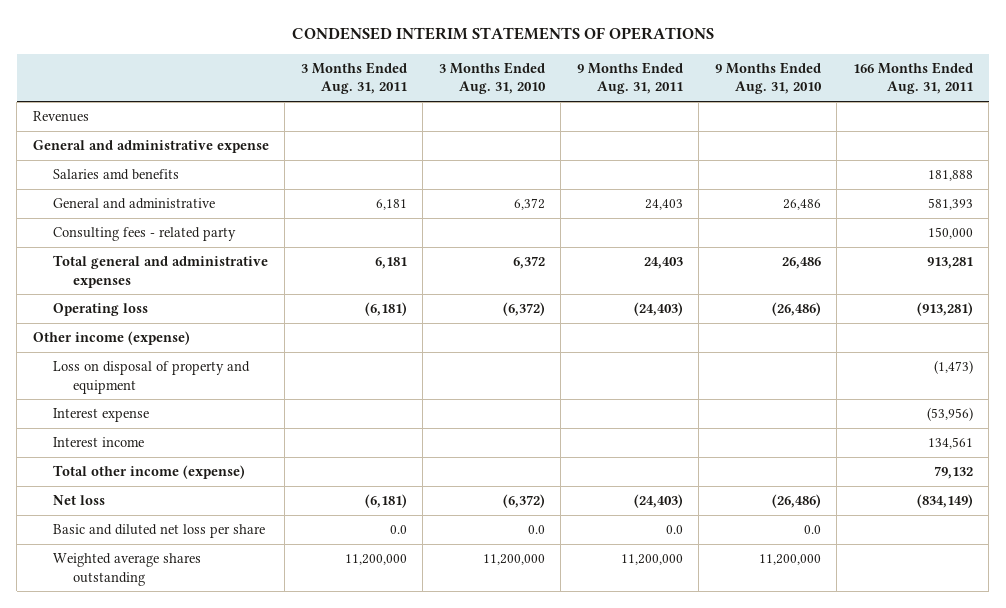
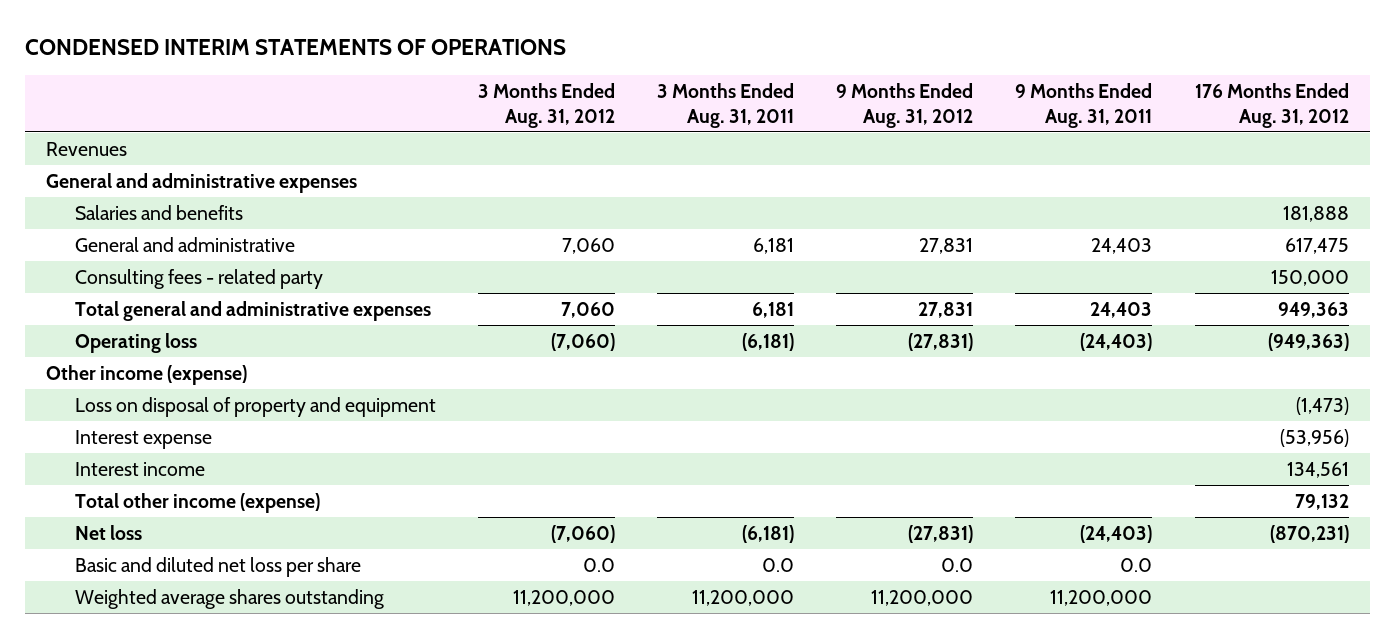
- | 3 Months Ended Aug. 31, 2011 | 3 Months Ended Aug. 31, 2010 | 9 Months Ended Aug. 31, 2011 | 9 Months Ended Aug. 31, 2010 | 166 Months Ended Aug. 31, 2011
+ | 3 Months Ended Aug. 31, 2012 | 3 Months Ended Aug. 31, 2011 | 9 Months Ended Aug. 31, 2012 | 9 Months Ended Aug. 31, 2011 | 176 Months Ended Aug. 31, 2012
- General and administrative expense
- Salaries amd benefits | | | | | 181,888
+ General and administrative expenses
+ Salaries and benefits | | | | | 181,888

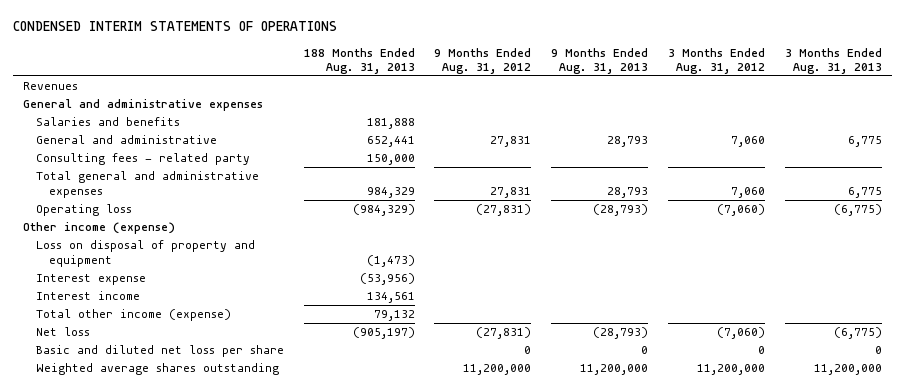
- | 3 Months Ended Aug. 31, 2012 | 3 Months Ended Aug. 31, 2011 | 9 Months Ended Aug. 31, 2012 | 9 Months Ended Aug. 31, 2011 | 176 Months Ended Aug. 31, 2012
+ | 188 Months Ended Aug. 31, 2013 | 9 Months Ended Aug. 31, 2012 | 9 Months Ended Aug. 31, 2013 | 3 Months Ended Aug. 31, 2012 | 3 Months Ended Aug. 31, 2013
- Basic and diluted net loss per share | 0.0 | 0.0 | 0.0 | 0.0 |
+ Basic and diluted net loss per share | | 0 | 0 | 0 | 0

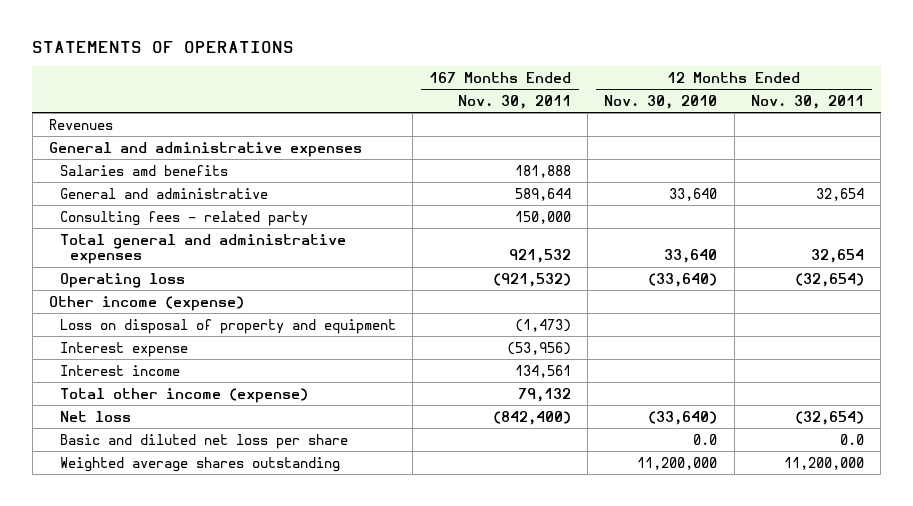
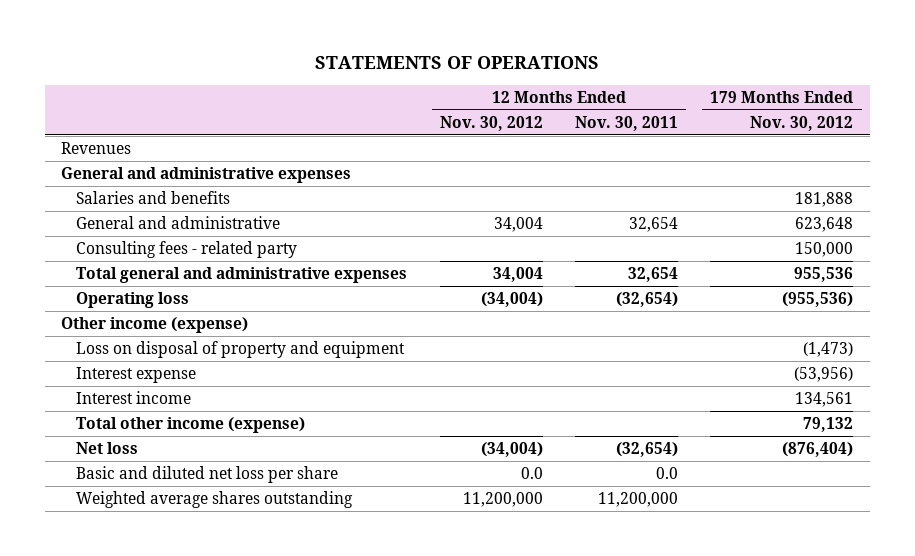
- | 167 Months Ended Nov. 30, 2011 | 12 Months Ended Nov. 30, 2010 | 12 Months Ended Nov. 30, 2011
+ | 12 Months Ended Nov. 30, 2012 | 12 Months Ended Nov. 30, 2011 | 179 Months Ended Nov. 30, 2012
- Salaries amd benefits | 181,888 | |
+ Salaries and benefits | | | 181,888

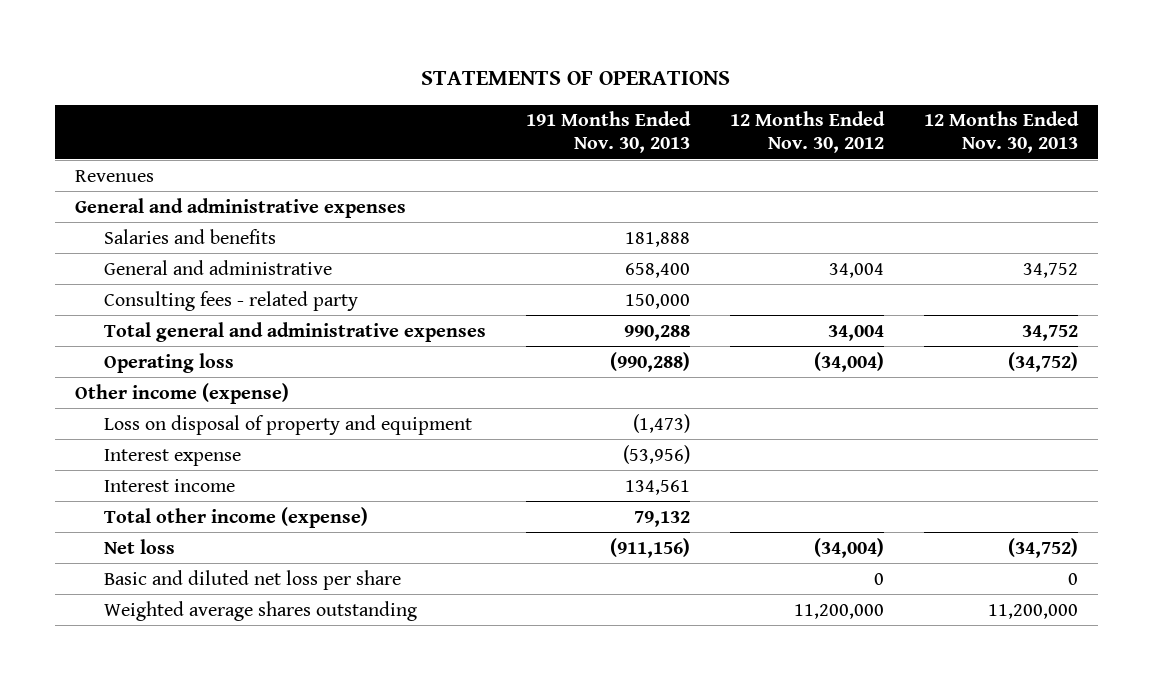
- | 12 Months Ended Nov. 30, 2012 | 12 Months Ended Nov. 30, 2011 | 179 Months Ended Nov. 30, 2012
+ | 191 Months Ended Nov. 30, 2013 | 12 Months Ended Nov. 30, 2012 | 12 Months Ended Nov. 30, 2013
- Basic and diluted net loss per share | 0.0 | 0.0 |
+ Basic and diluted net loss per share | | 0 | 0

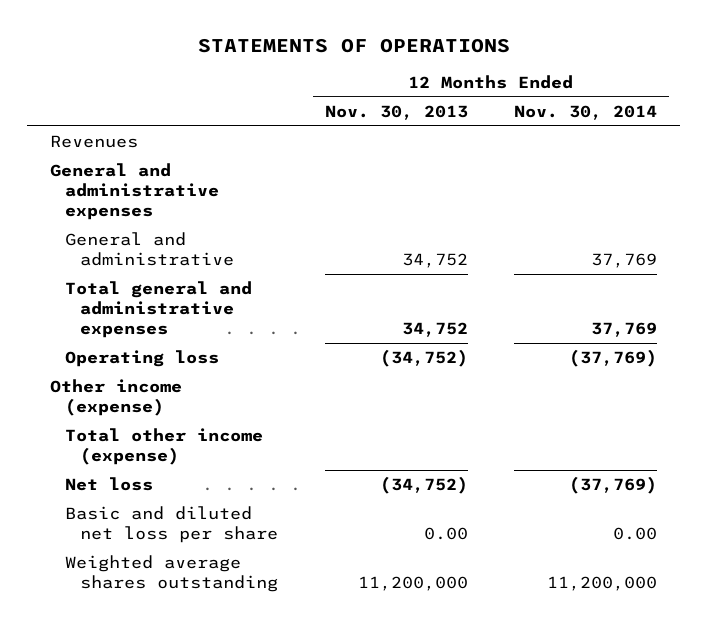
- | 191 Months Ended Nov. 30, 2013 | 12 Months Ended Nov. 30, 2012 | 12 Months Ended Nov. 30, 2013
+ | 12 Months Ended Nov. 30, 2013 | 12 Months Ended Nov. 30, 2014
- Salaries and benefits | 181,888 | |
- Consulting fees - related party | 150,000 | |
- Loss on disposal of property and equipment | (1,473) | |
- Interest expense | (53,956) | |
- Interest income | 134,561 | |
- Basic and diluted net loss per share | | 0 | 0
+ Basic and diluted net loss per share | 0.00 | 0.00

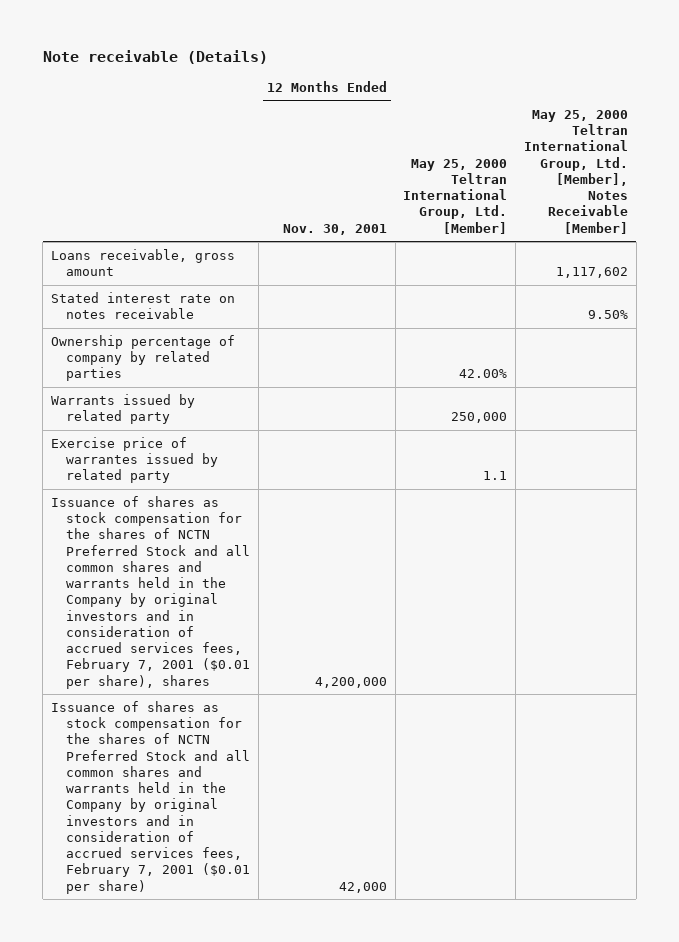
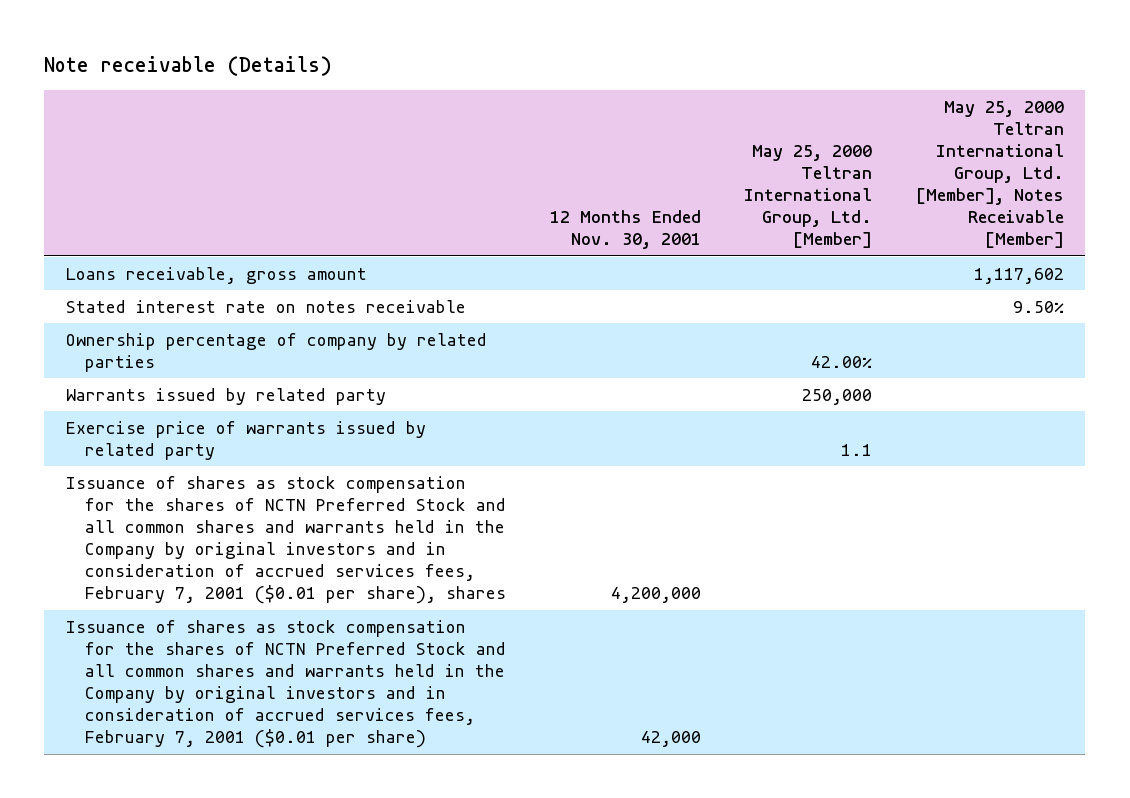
- Exercise price of warrantes issued by related party | | 1.1 |
+ Exercise price of warrants issued by related party | | 1.1 |

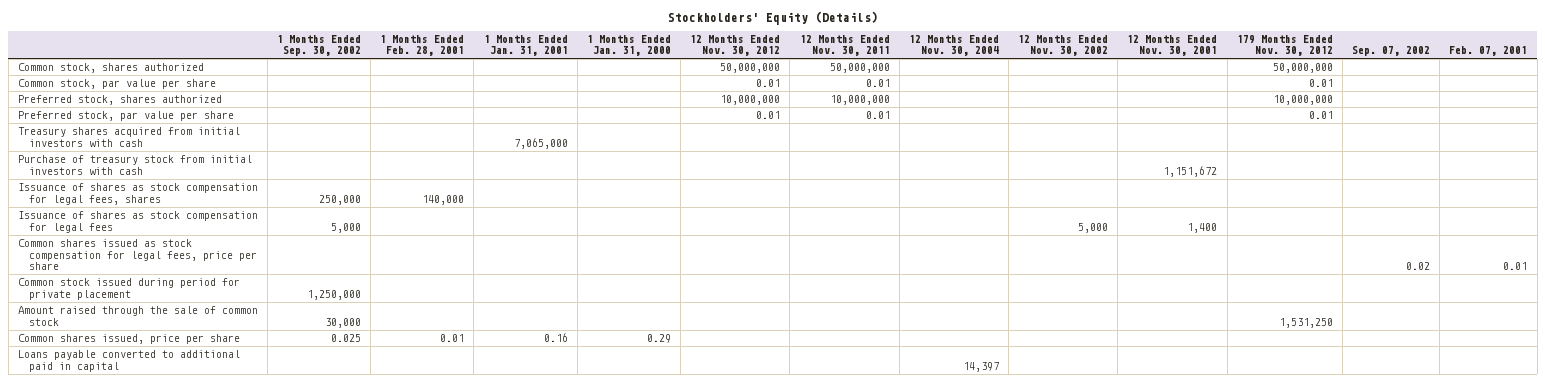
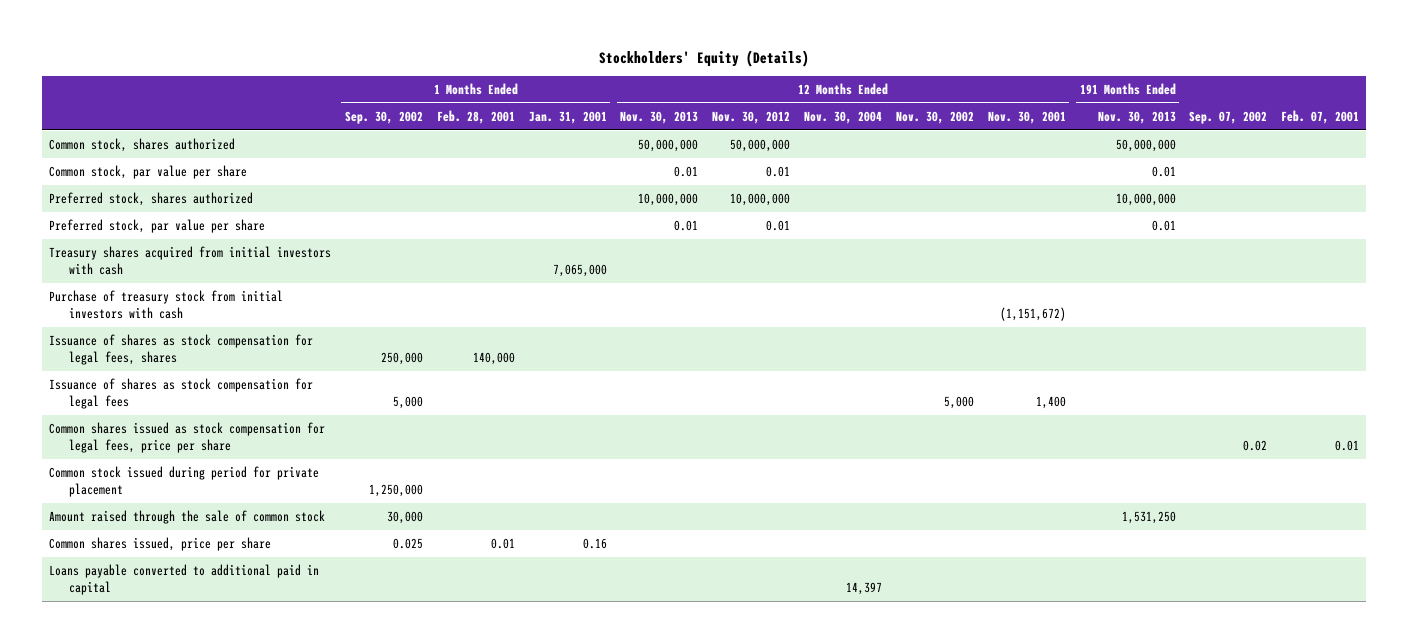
- | 1 Months Ended Sep. 30, 2002 | 1 Months Ended Feb. 28, 2001 | 1 Months Ended Jan. 31, 2001 | 1 Months Ended Jan. 31, 2000 | 12 Months Ended Nov. 30, 2012 | 12 Months Ended Nov. 30, 2011 | 12 Months Ended Nov. 30, 2004 | 12 Months Ended Nov. 30, 2002 | 12 Months Ended Nov. 30, 2001 | 179 Months Ended Nov. 30, 2012 | Sep. 07, 2002 | Feb. 07, 2001
+ | 1 Months Ended Sep. 30, 2002 | 1 Months Ended Feb. 28, 2001 | 1 Months Ended Jan. 31, 2001 | 12 Months Ended Nov. 30, 2013 | 12 Months Ended Nov. 30, 2012 | 12 Months Ended Nov. 30, 2004 | 12 Months Ended Nov. 30, 2002 | 12 Months Ended Nov. 30, 2001 | 191 Months Ended Nov. 30, 2013 | Sep. 07, 2002 | Feb. 07, 2001
- Purchase of treasury stock from initial investors with cash | | | | | | | | | 1,151,672 | | |
+ Purchase of treasury stock from initial investors with cash | | | | | | | | (1,151,672) | | |

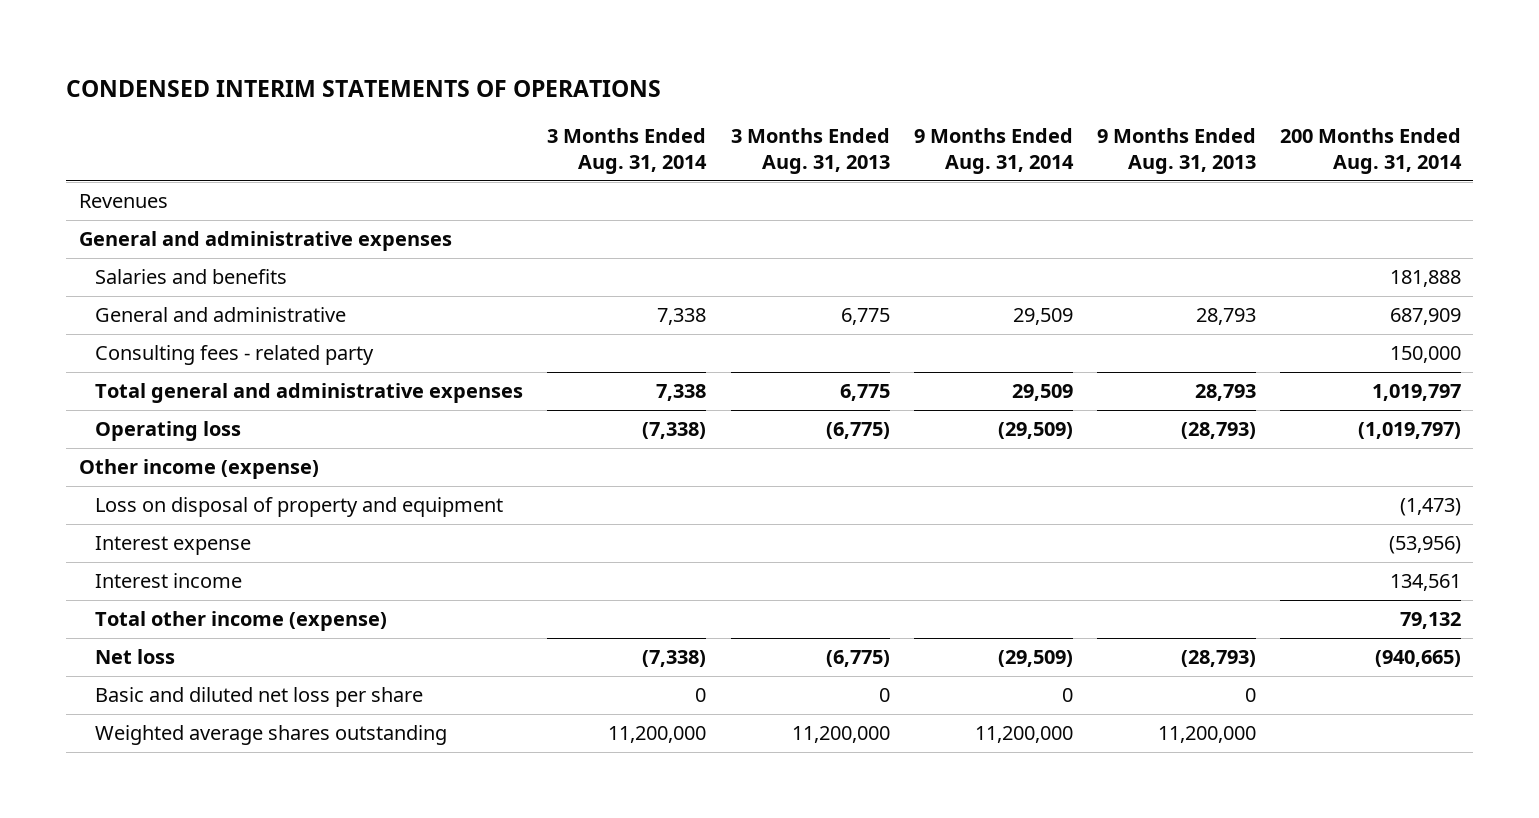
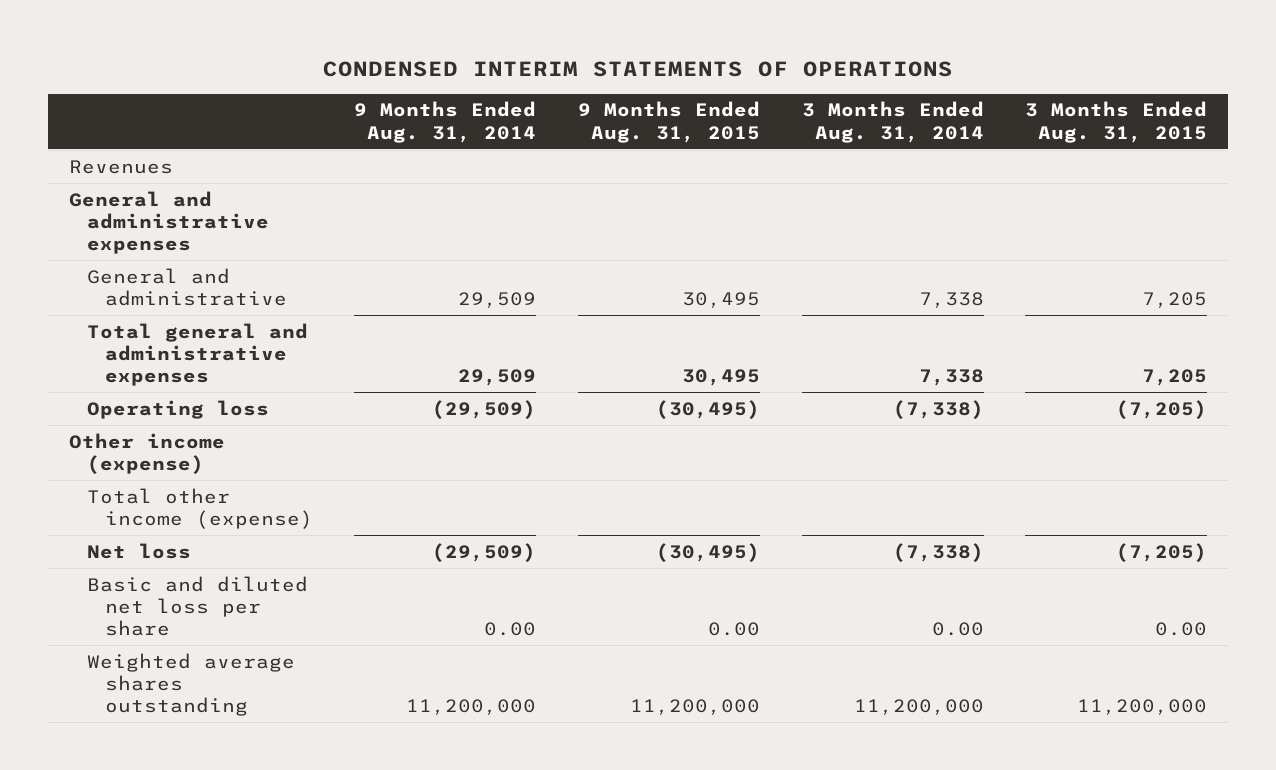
- | 3 Months Ended Aug. 31, 2014 | 3 Months Ended Aug. 31, 2013 | 9 Months Ended Aug. 31, 2014 | 9 Months Ended Aug. 31, 2013 | 200 Months Ended Aug. 31, 2014
+ | 9 Months Ended Aug. 31, 2014 | 9 Months Ended Aug. 31, 2015 | 3 Months Ended Aug. 31, 2014 | 3 Months Ended Aug. 31, 2015
- Salaries and benefits | | | | | 181,888
- Consulting fees - related party | | | | | 150,000
- Loss on disposal of property and equipment | | | | | (1,473)
- Interest expense | | | | | (53,956)
- Interest income | | | | | 134,561
- Basic and diluted net loss per share | 0 | 0 | 0 | 0 |
+ Basic and diluted net loss per share | 0.00 | 0.00 | 0.00 | 0.00

